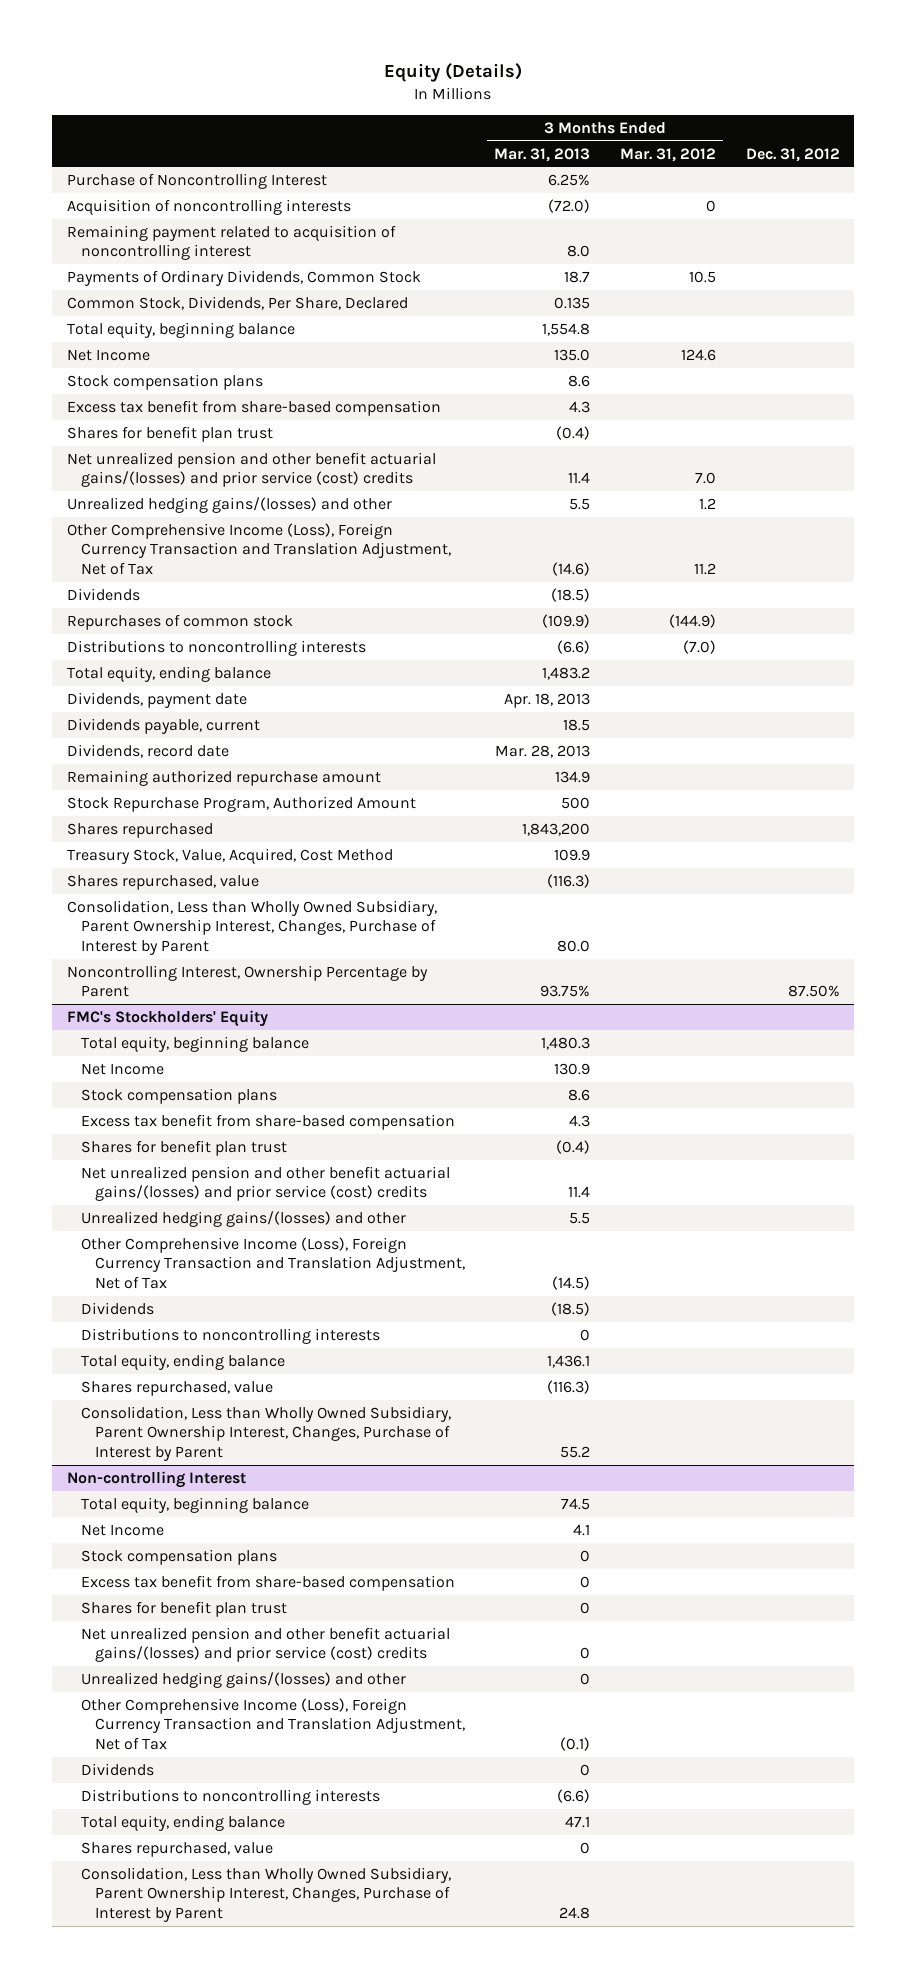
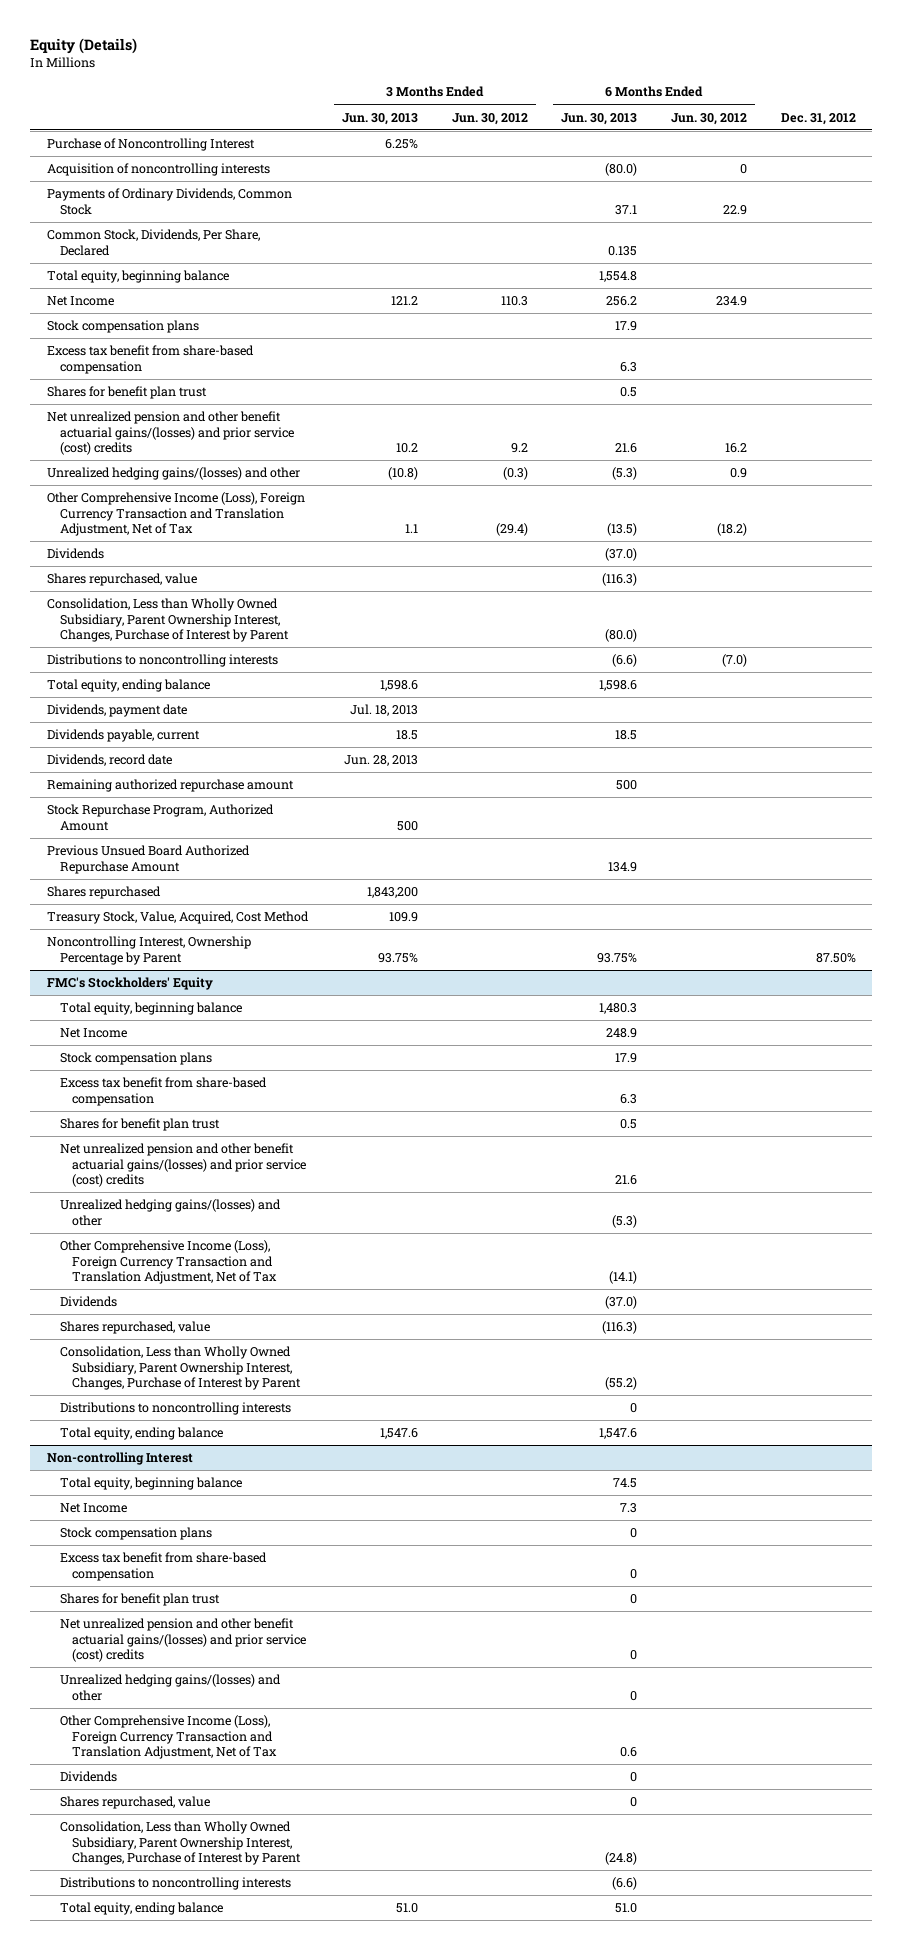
- | 3 Months Ended Mar. 31, 2013 | 3 Months Ended Mar. 31, 2012 | Dec. 31, 2012
+ | 3 Months Ended Jun. 30, 2013 | 3 Months Ended Jun. 30, 2012 | 6 Months Ended Jun. 30, 2013 | 6 Months Ended Jun. 30, 2012 | Dec. 31, 2012
- Remaining payment related to acquisition of noncontrolling interest | 8.0 | |
- Repurchases of common stock | (109.9) | (144.9) |
moved up: Shares repurchased, value | | | (116.3) | |
moved up: Consolidation, Less than Wholly Owned Subsidiary, Parent Ownership Interest, Changes, Purchase of Interest by Parent | | | (80.0) | |
+ Previous Unsued Board Authorized Repurchase Amount | | | 134.9 | |
@ FMC's Stockholders' Equity
moved down: Distributions to noncontrolling interests | | | 0 | |
moved down: Total equity, ending balance | 1,547.6 | | 1,547.6 | |
@ Non-controlling Interest
moved down: Distributions to noncontrolling interests | | | (6.6) | |
moved down: Total equity, ending balance | 51.0 | | 51.0 | |

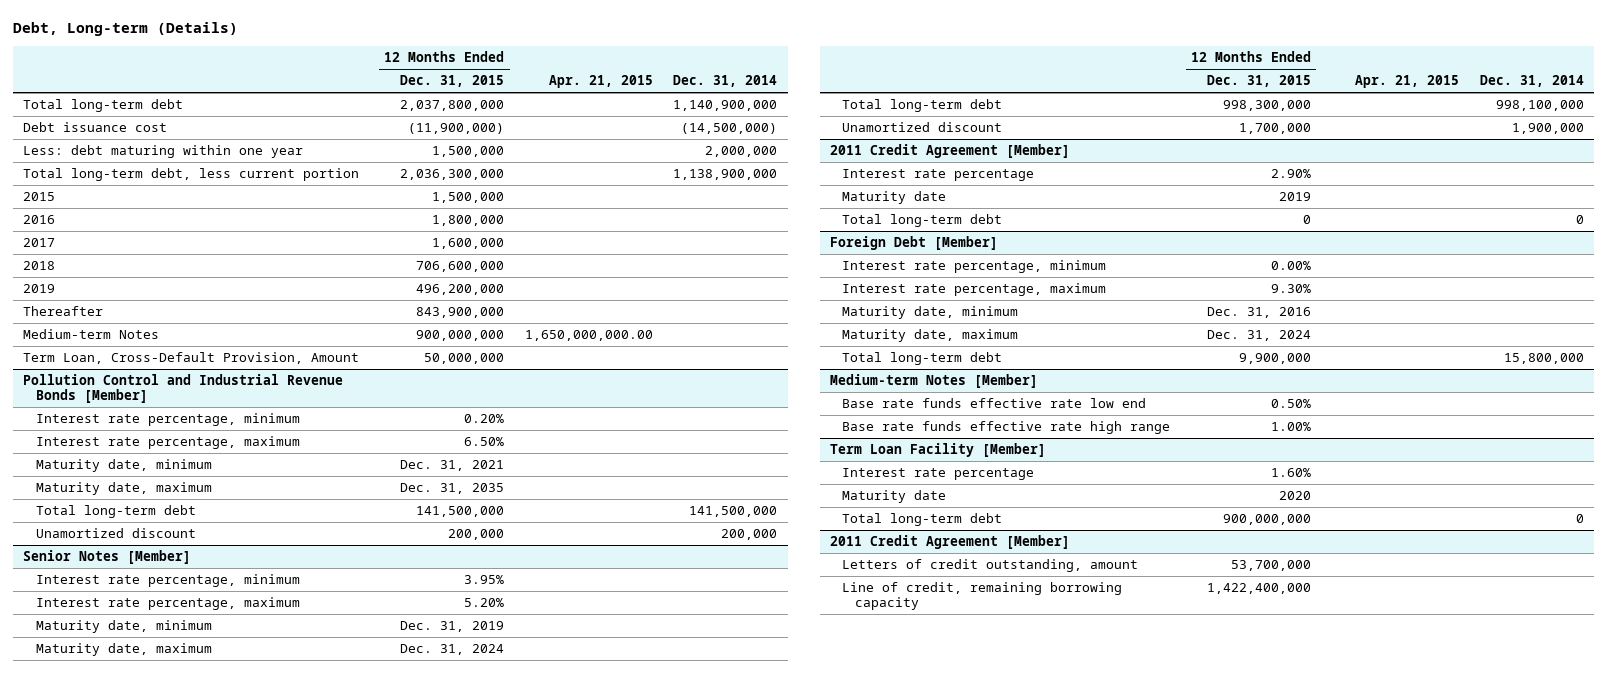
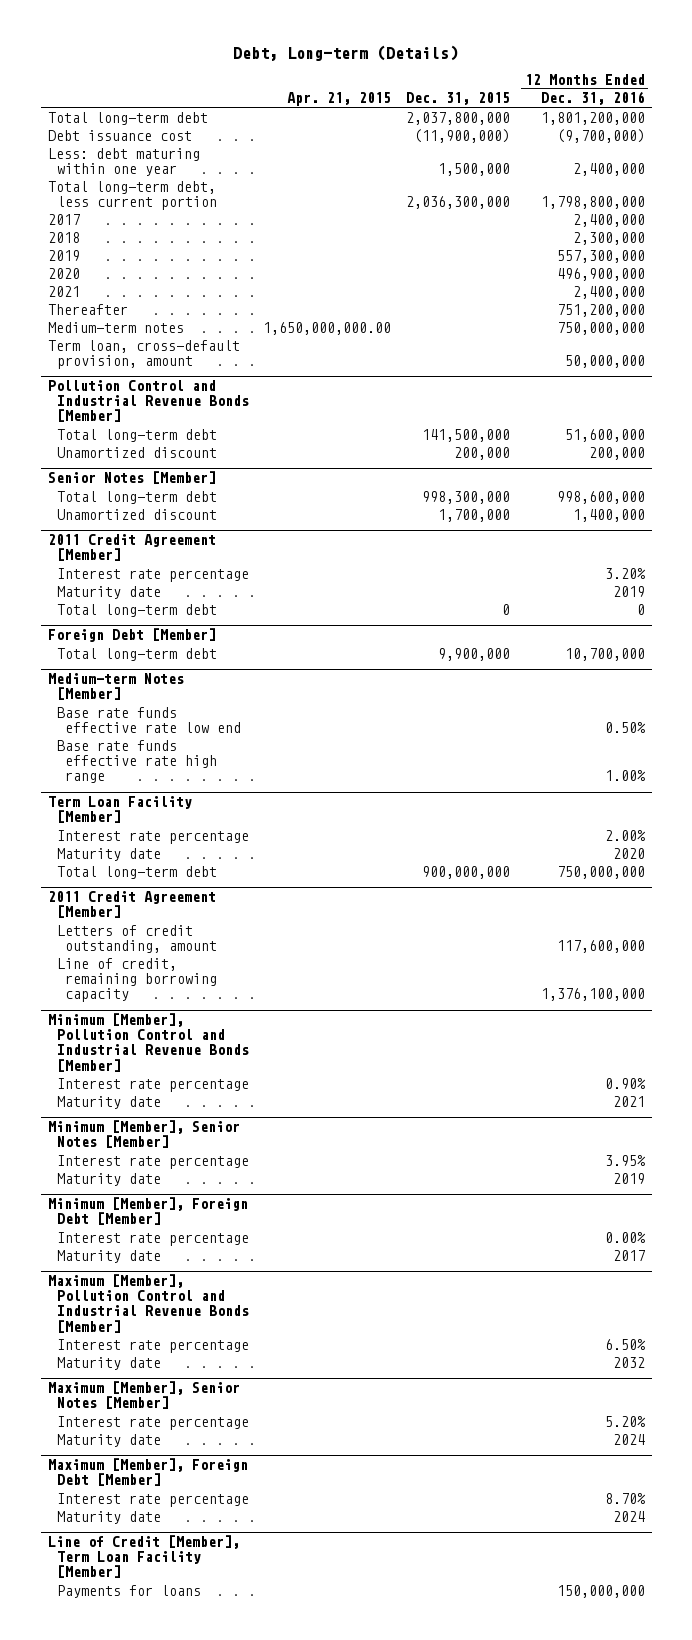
- | 12 Months Ended Dec. 31, 2015 | Apr. 21, 2015 | Dec. 31, 2014
+ | Apr. 21, 2015 | Dec. 31, 2015 | 12 Months Ended Dec. 31, 2016
- 2015 | 1,500,000 | |
- 2016 | 1,800,000 | |
+ 2020 | | | 496,900,000
+ 2021 | | | 2,400,000
- Medium-term Notes | 900,000,000 | 1,650,000,000.00 |
- Term Loan, Cross-Default Provision, Amount | 50,000,000 | |
+ Medium-term notes | 1,650,000,000.00 | | 750,000,000
+ Term loan, cross-default provision, amount | | | 50,000,000
@ Pollution Control and Industrial Revenue Bonds [Member]
- Interest rate percentage, minimum | 0.20% | |
- Interest rate percentage, maximum | 6.50% | |
- Maturity date, minimum | Dec. 31, 2021 | |
- Maturity date, maximum | Dec. 31, 2035 | |
@ Senior Notes [Member]
- Interest rate percentage, minimum | 3.95% | |
- Interest rate percentage, maximum | 5.20% | |
- Maturity date, minimum | Dec. 31, 2019 | |
- Maturity date, maximum | Dec. 31, 2024 | |
@ Foreign Debt [Member]
- Interest rate percentage, minimum | 0.00% | |
- Interest rate percentage, maximum | 9.30% | |
- Maturity date, minimum | Dec. 31, 2016 | |
- Maturity date, maximum | Dec. 31, 2024 | |
+ Minimum [Member], Pollution Control and Industrial Revenue Bonds [Member]
+ Interest rate percentage | | | 0.90%
+ Maturity date | | | 2021
+ Minimum [Member], Senior Notes [Member]
+ Interest rate percentage | | | 3.95%
+ Maturity date | | | 2019
+ Minimum [Member], Foreign Debt [Member]
+ Interest rate percentage | | | 0.00%
+ Maturity date | | | 2017
+ Maximum [Member], Pollution Control and Industrial Revenue Bonds [Member]
+ Interest rate percentage | | | 6.50%
+ Maturity date | | | 2032
+ Maximum [Member], Senior Notes [Member]
+ Interest rate percentage | | | 5.20%
+ Maturity date | | | 2024
+ Maximum [Member], Foreign Debt [Member]
+ Interest rate percentage | | | 8.70%
+ Maturity date | | | 2024
+ Line of Credit [Member], Term Loan Facility [Member]
+ Payments for loans | | | 150,000,000

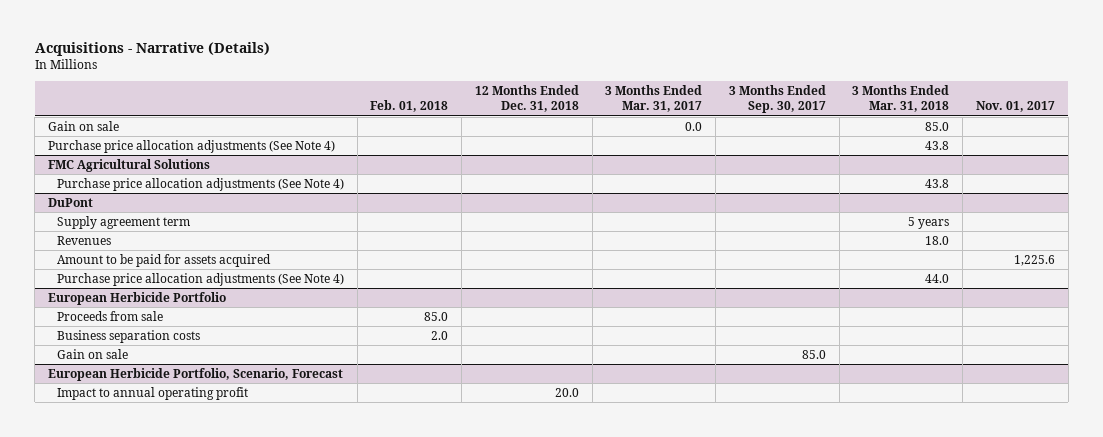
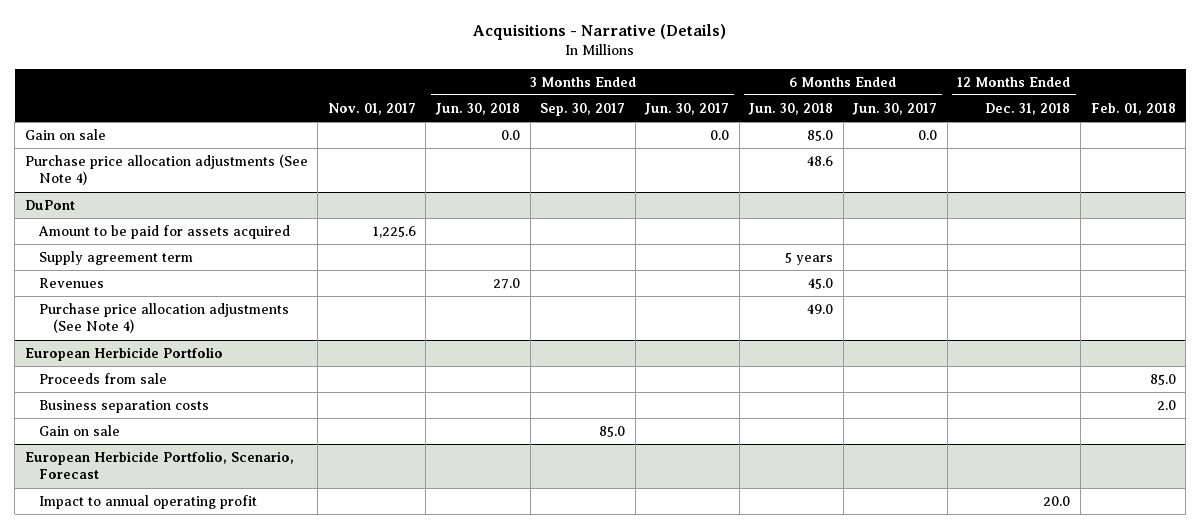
- | Feb. 01, 2018 | 12 Months Ended Dec. 31, 2018 | 3 Months Ended Mar. 31, 2017 | 3 Months Ended Sep. 30, 2017 | 3 Months Ended Mar. 31, 2018 | Nov. 01, 2017
+ | Nov. 01, 2017 | 3 Months Ended Jun. 30, 2018 | 3 Months Ended Sep. 30, 2017 | 3 Months Ended Jun. 30, 2017 | 6 Months Ended Jun. 30, 2018 | 6 Months Ended Jun. 30, 2017 | 12 Months Ended Dec. 31, 2018 | Feb. 01, 2018
- FMC Agricultural Solutions
- Purchase price allocation adjustments (See Note 4) | | | | | 43.8 |
@ DuPont
moved up: Amount to be paid for assets acquired | 1,225.6 | | | | | | |

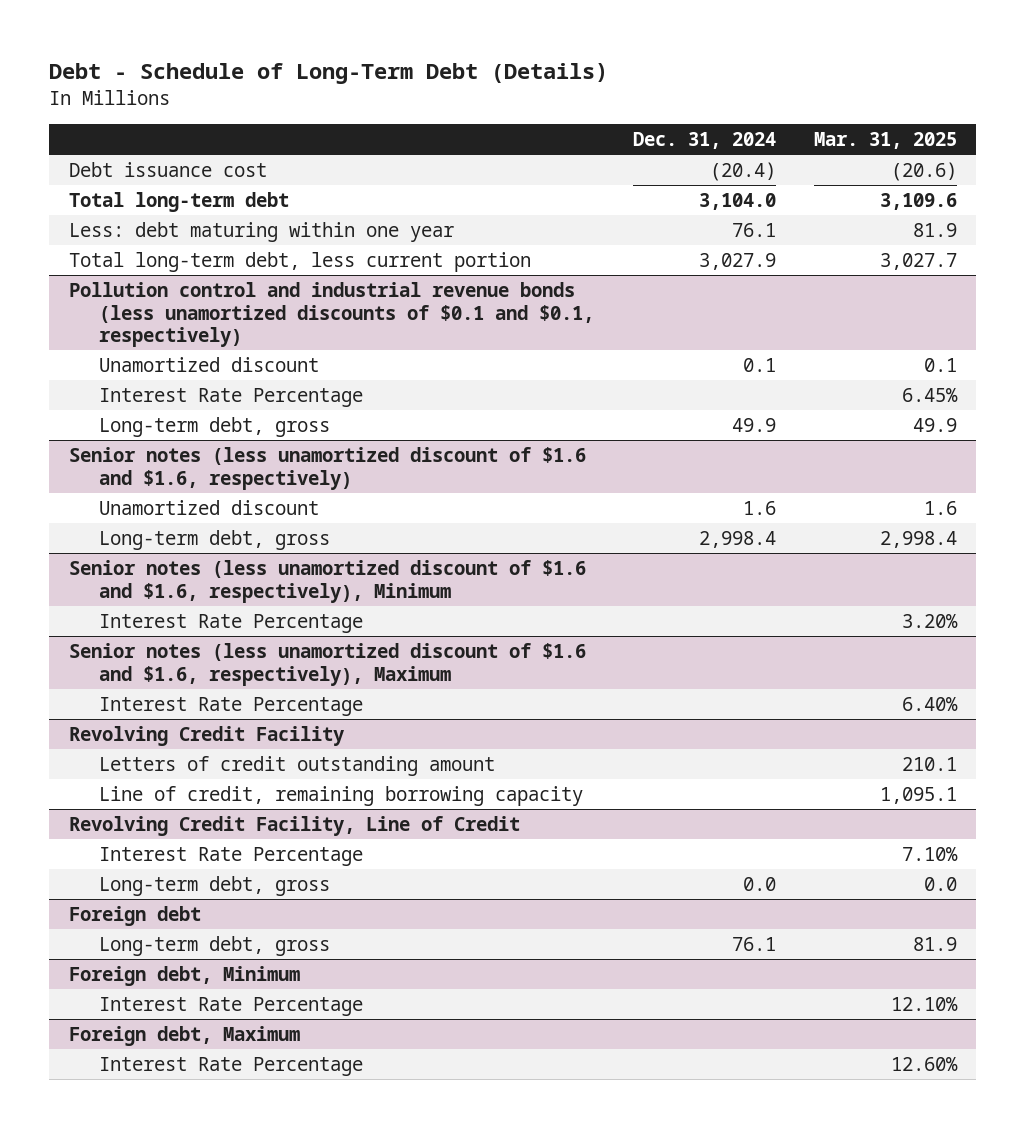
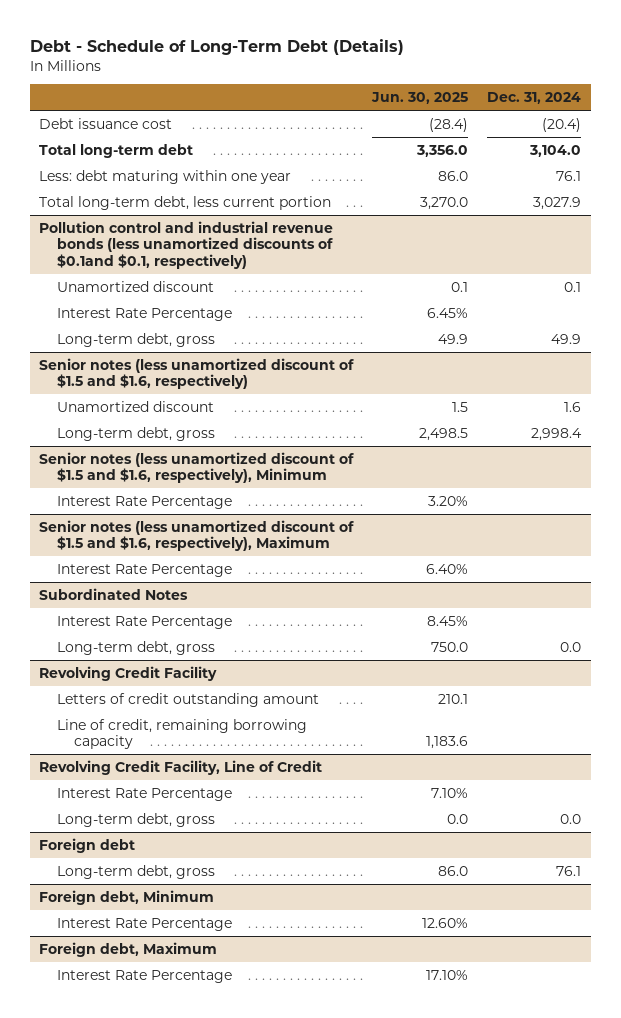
- | Dec. 31, 2024 | Mar. 31, 2025
+ | Jun. 30, 2025 | Dec. 31, 2024
- Pollution control and industrial revenue bonds (less unamortized discounts of $0.1 and $0.1, respectively)
+ Pollution control and industrial revenue bonds (less unamortized discounts of $0.1and $0.1, respectively)
- Senior notes (less unamortized discount of $1.6 and $1.6, respectively)
+ Senior notes (less unamortized discount of $1.5 and $1.6, respectively)
- Senior notes (less unamortized discount of $1.6 and $1.6, respectively), Minimum
+ Senior notes (less unamortized discount of $1.5 and $1.6, respectively), Minimum
- Senior notes (less unamortized discount of $1.6 and $1.6, respectively), Maximum
+ Senior notes (less unamortized discount of $1.5 and $1.6, respectively), Maximum
+ Subordinated Notes
+ Interest Rate Percentage | 8.45% |
+ Long-term debt, gross | 750.0 | 0.0

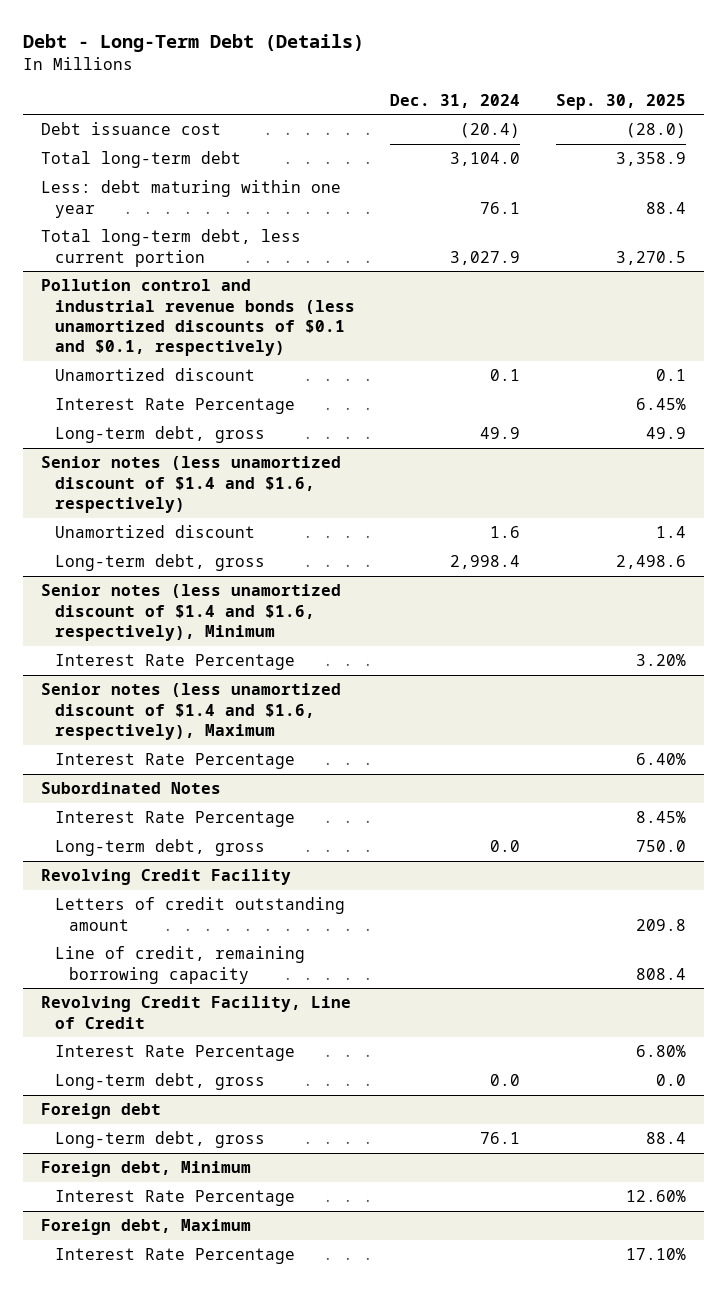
- Debt - Schedule of Long-Term Debt (Details)
+ Debt - Long-Term Debt (Details)
- | Jun. 30, 2025 | Dec. 31, 2024
+ | Dec. 31, 2024 | Sep. 30, 2025
- Pollution control and industrial revenue bonds (less unamortized discounts of $0.1and $0.1, respectively)
+ Pollution control and industrial revenue bonds (less unamortized discounts of $0.1 and $0.1, respectively)
- Senior notes (less unamortized discount of $1.5 and $1.6, respectively)
+ Senior notes (less unamortized discount of $1.4 and $1.6, respectively)
- Senior notes (less unamortized discount of $1.5 and $1.6, respectively), Minimum
+ Senior notes (less unamortized discount of $1.4 and $1.6, respectively), Minimum
- Senior notes (less unamortized discount of $1.5 and $1.6, respectively), Maximum
+ Senior notes (less unamortized discount of $1.4 and $1.6, respectively), Maximum

